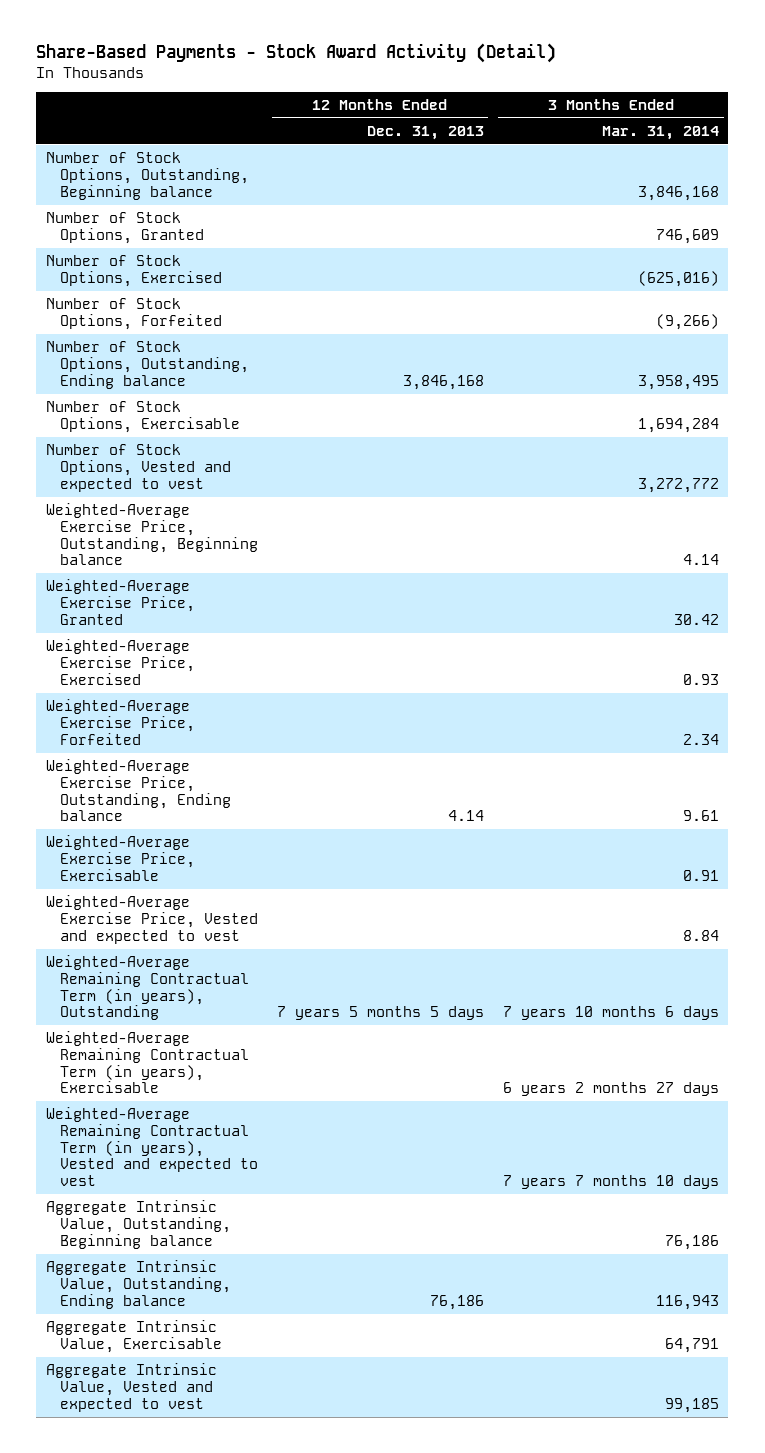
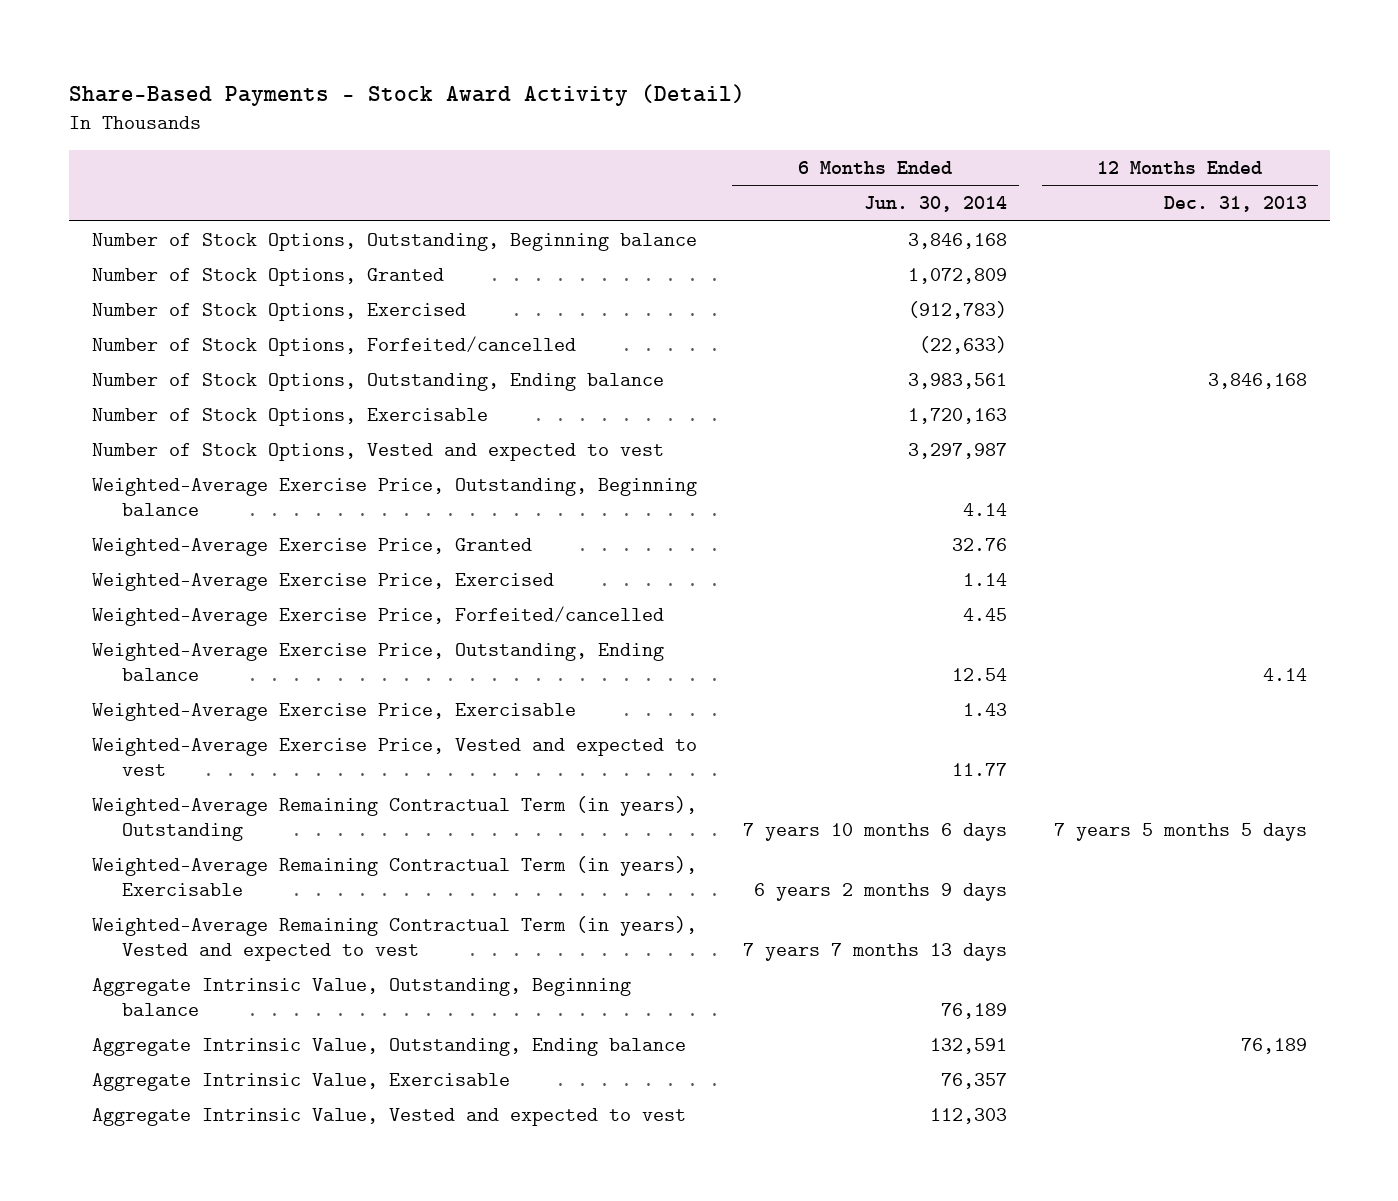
- | 12 Months Ended Dec. 31, 2013 | 3 Months Ended Mar. 31, 2014
+ | 6 Months Ended Jun. 30, 2014 | 12 Months Ended Dec. 31, 2013
- Number of Stock Options, Forfeited | | (9,266)
+ Number of Stock Options, Forfeited/cancelled | (22,633) |
- Weighted-Average Exercise Price, Forfeited | | 2.34
+ Weighted-Average Exercise Price, Forfeited/cancelled | 4.45 |
- Aggregate Intrinsic Value, Outstanding, Ending balance | 76,186 | 116,943
+ Aggregate Intrinsic Value, Outstanding, Ending balance | 132,591 | 76,189

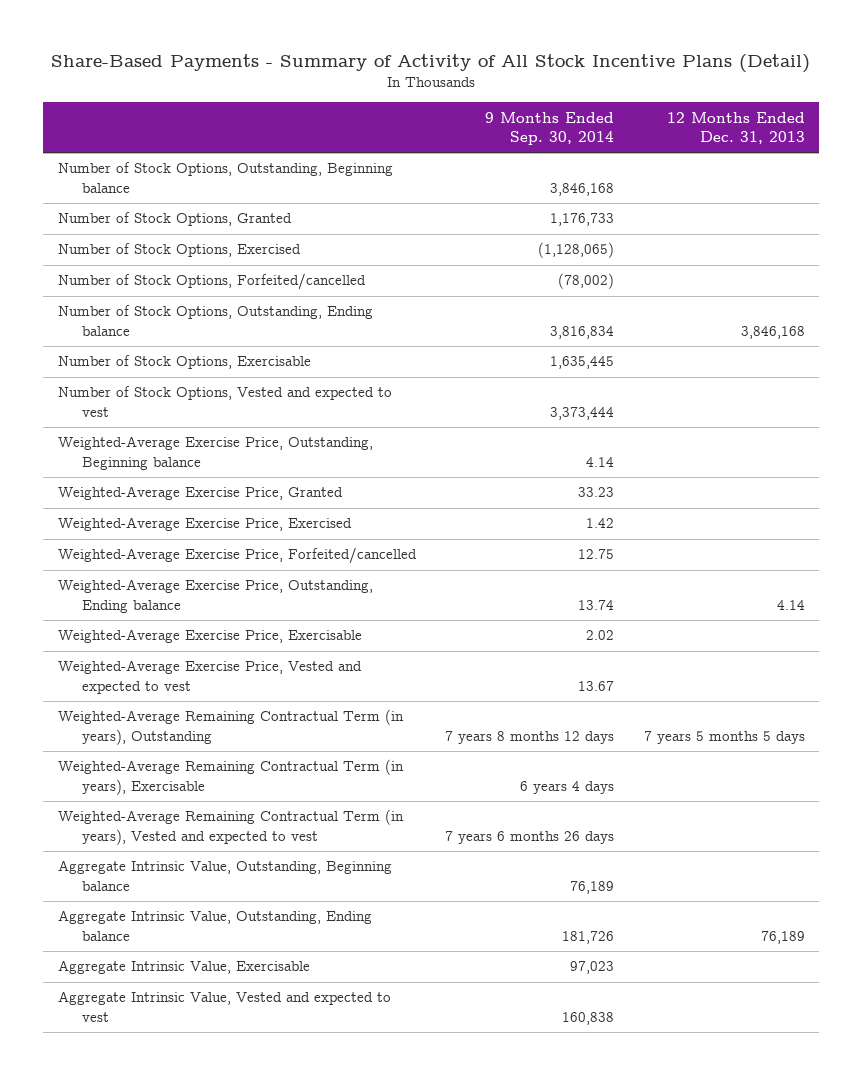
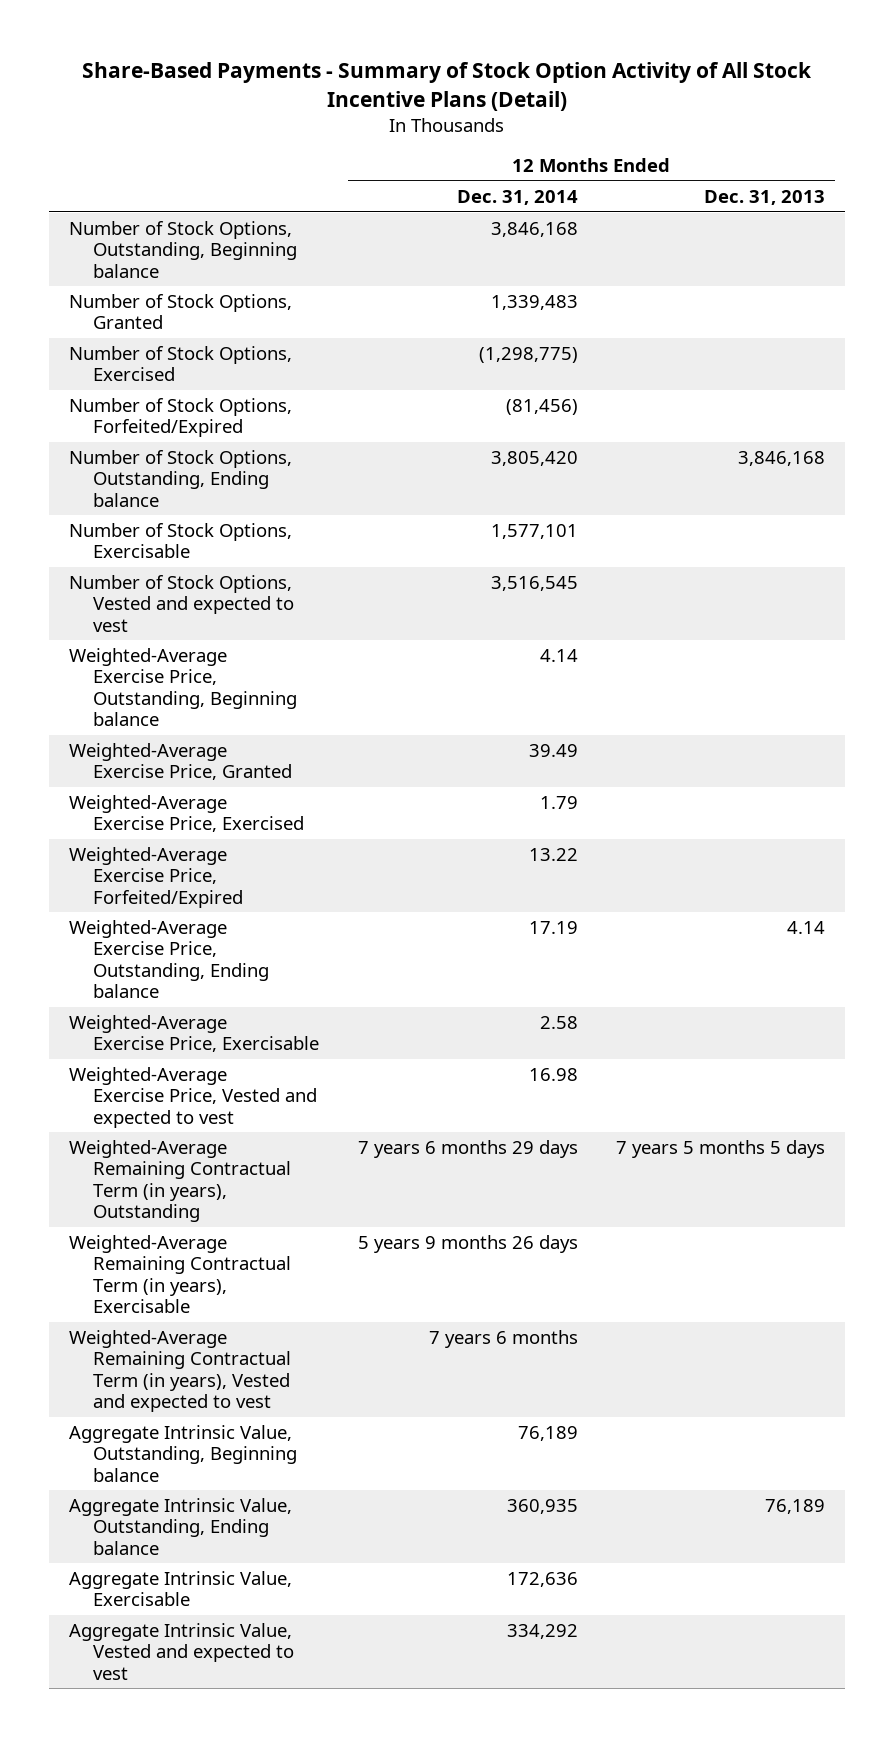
- Share-Based Payments - Summary of Activity of All Stock Incentive Plans (Detail)
+ Share-Based Payments - Summary of Stock Option Activity of All Stock Incentive Plans (Detail)
- | 9 Months Ended Sep. 30, 2014 | 12 Months Ended Dec. 31, 2013
+ | 12 Months Ended Dec. 31, 2014 | 12 Months Ended Dec. 31, 2013
- Number of Stock Options, Forfeited/cancelled | (78,002) |
+ Number of Stock Options, Forfeited/Expired | (81,456) |
- Weighted-Average Exercise Price, Forfeited/cancelled | 12.75 |
+ Weighted-Average Exercise Price, Forfeited/Expired | 13.22 |

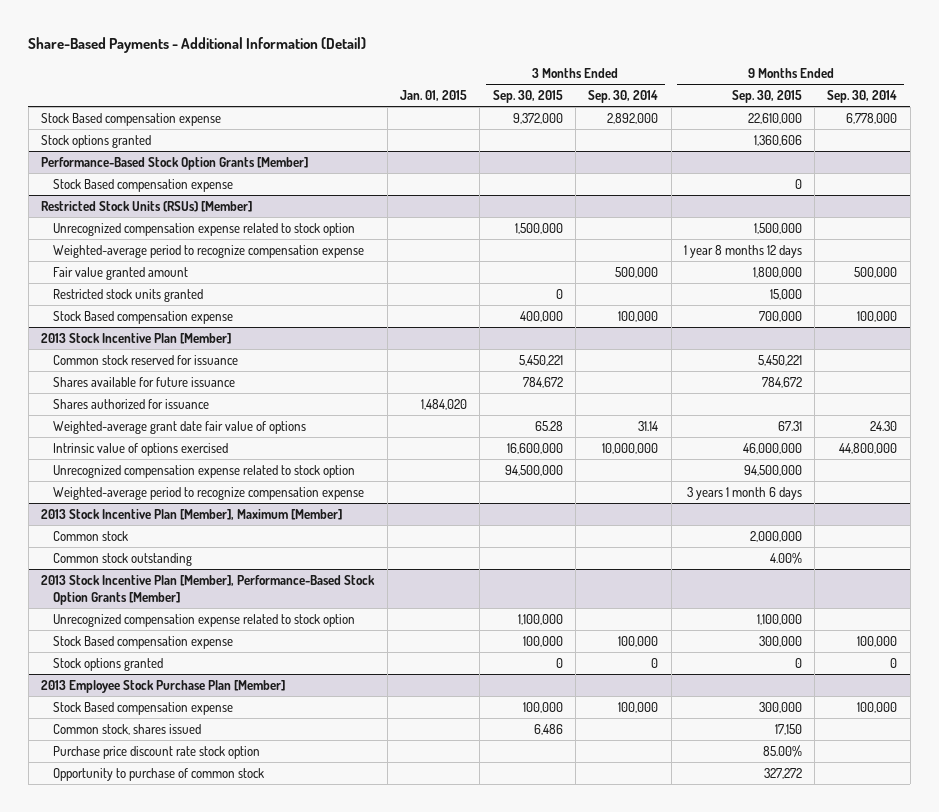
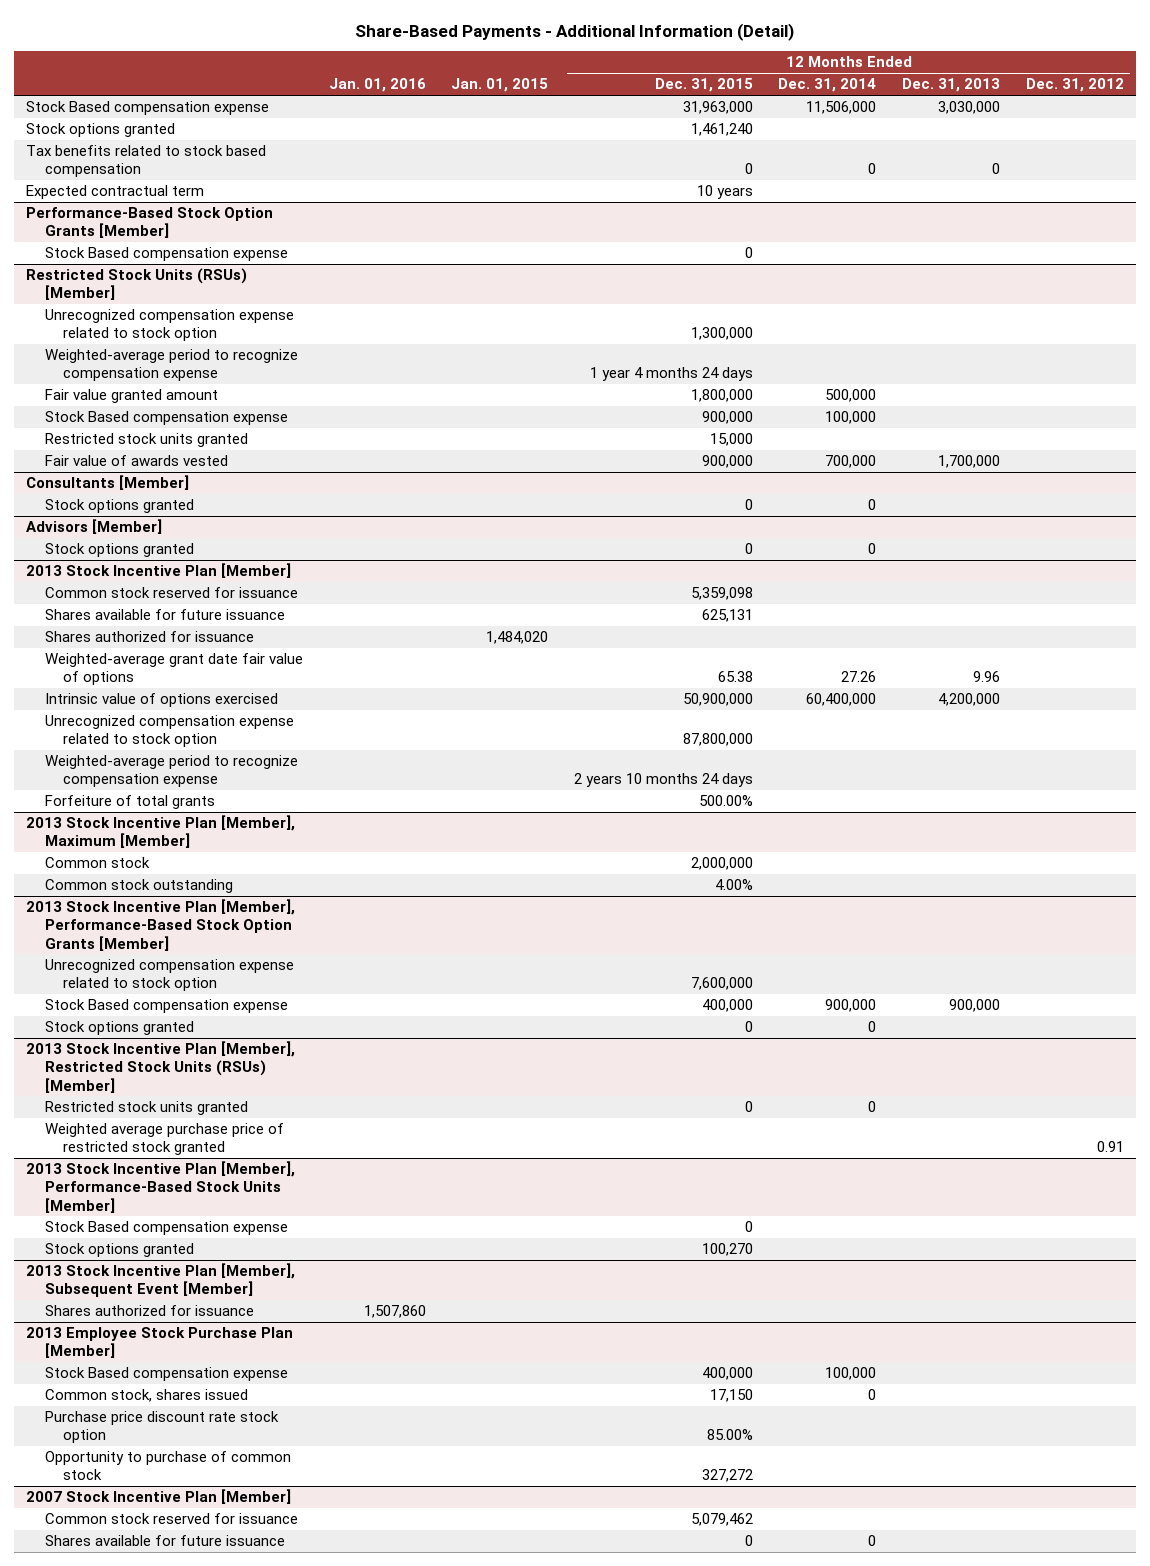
- | Jan. 01, 2015 | 3 Months Ended Sep. 30, 2015 | 3 Months Ended Sep. 30, 2014 | 9 Months Ended Sep. 30, 2015 | 9 Months Ended Sep. 30, 2014
+ | Jan. 01, 2016 | Jan. 01, 2015 | 12 Months Ended Dec. 31, 2015 | 12 Months Ended Dec. 31, 2014 | 12 Months Ended Dec. 31, 2013 | 12 Months Ended Dec. 31, 2012
+ Tax benefits related to stock based compensation | | | 0 | 0 | 0 |
+ Expected contractual term | | | 10 years | | |
@ Restricted Stock Units (RSUs) [Member]
moved down: Restricted stock units granted | | | 15,000 | | |
+ Fair value of awards vested | | | 900,000 | 700,000 | 1,700,000 |
+ Consultants [Member]
+ Stock options granted | | | 0 | 0 | |
+ Advisors [Member]
+ Stock options granted | | | 0 | 0 | |
@ 2013 Stock Incentive Plan [Member]
+ Forfeiture of total grants | | | 500.00% | | |
+ 2013 Stock Incentive Plan [Member], Restricted Stock Units (RSUs) [Member]
+ Restricted stock units granted | | | 0 | 0 | |
+ Weighted average purchase price of restricted stock granted | | | | | | 0.91
+ 2013 Stock Incentive Plan [Member], Performance-Based Stock Units [Member]
+ Stock Based compensation expense | | | 0 | | |
+ Stock options granted | | | 100,270 | | |
+ 2013 Stock Incentive Plan [Member], Subsequent Event [Member]
+ Shares authorized for issuance | 1,507,860 | | | | |
+ 2007 Stock Incentive Plan [Member]
+ Common stock reserved for issuance | | | 5,079,462 | | |
+ Shares available for future issuance | | | 0 | 0 | |

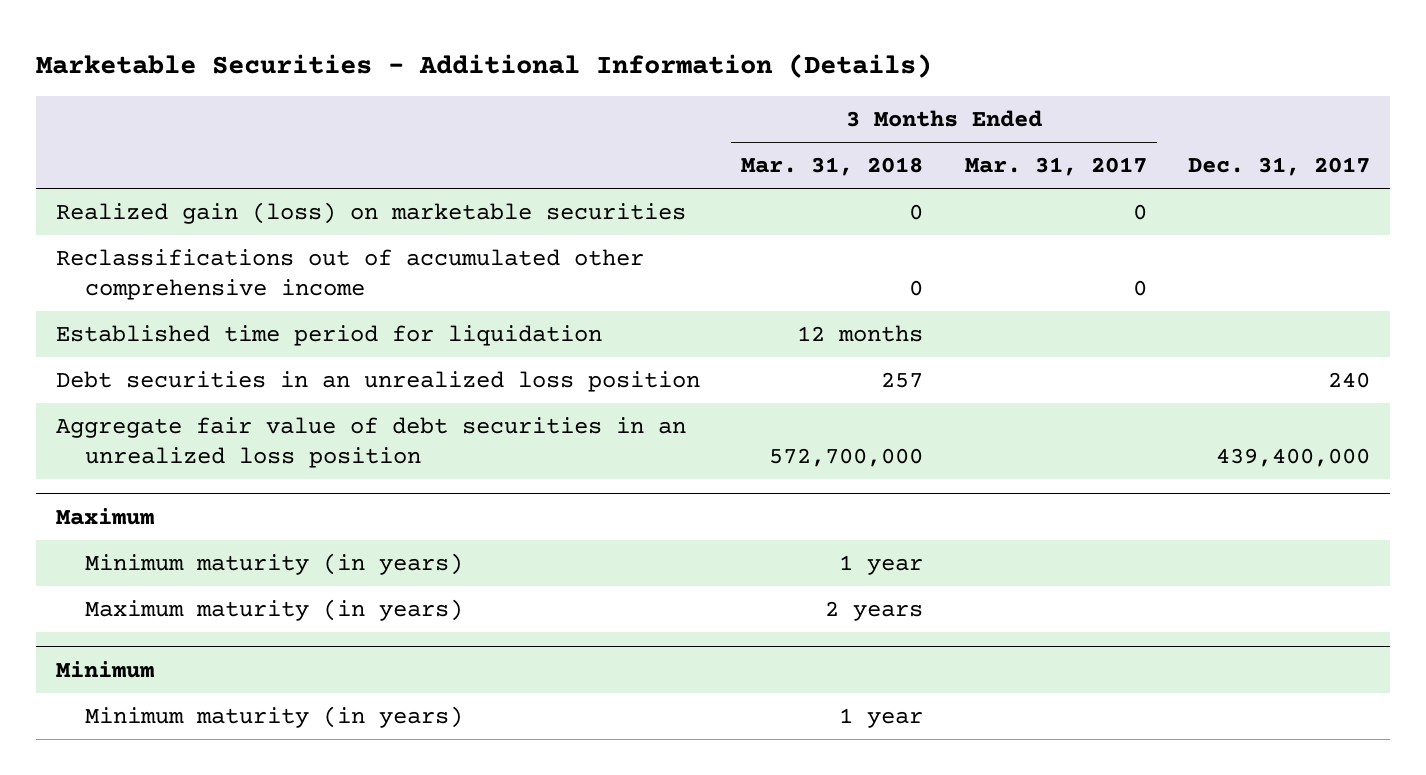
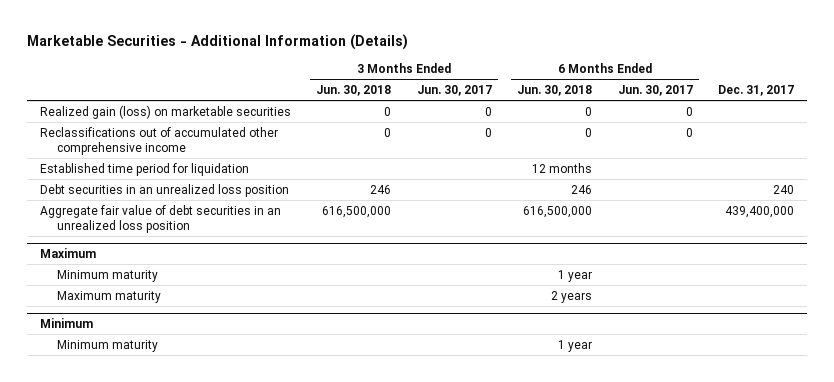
- | 3 Months Ended Mar. 31, 2018 | 3 Months Ended Mar. 31, 2017 | Dec. 31, 2017
+ | 3 Months Ended Jun. 30, 2018 | 3 Months Ended Jun. 30, 2017 | 6 Months Ended Jun. 30, 2018 | 6 Months Ended Jun. 30, 2017 | Dec. 31, 2017
@ Maximum
- Minimum maturity (in years) | 1 year | |
- Maximum maturity (in years) | 2 years | |
+ Minimum maturity | | | 1 year | |
+ Maximum maturity | | | 2 years | |
@ Minimum
- Minimum maturity (in years) | 1 year | |
+ Minimum maturity | | | 1 year | |

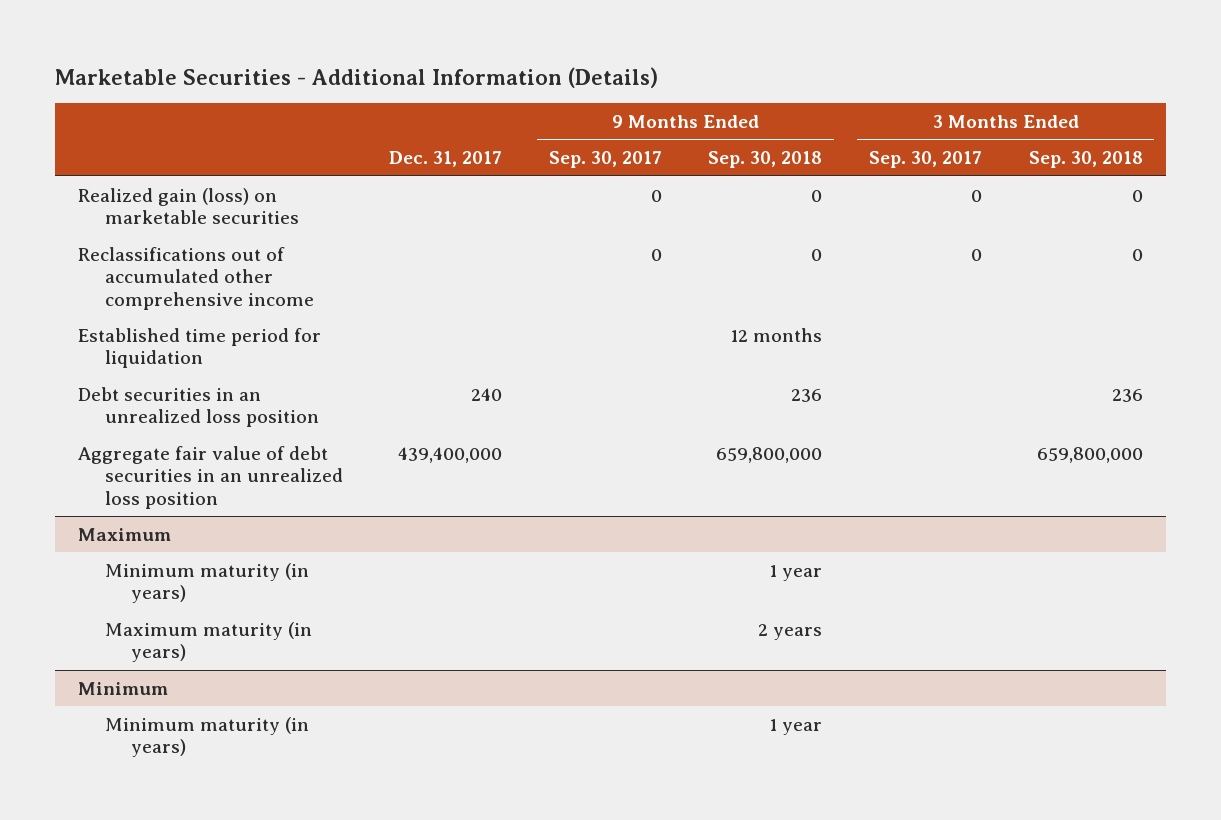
- | 3 Months Ended Jun. 30, 2018 | 3 Months Ended Jun. 30, 2017 | 6 Months Ended Jun. 30, 2018 | 6 Months Ended Jun. 30, 2017 | Dec. 31, 2017
+ | Dec. 31, 2017 | 9 Months Ended Sep. 30, 2017 | 9 Months Ended Sep. 30, 2018 | 3 Months Ended Sep. 30, 2017 | 3 Months Ended Sep. 30, 2018
@ Maximum
- Minimum maturity | | | 1 year | |
- Maximum maturity | | | 2 years | |
+ Minimum maturity (in years) | | | 1 year | |
+ Maximum maturity (in years) | | | 2 years | |
@ Minimum
- Minimum maturity | | | 1 year | |
+ Minimum maturity (in years) | | | 1 year | |

